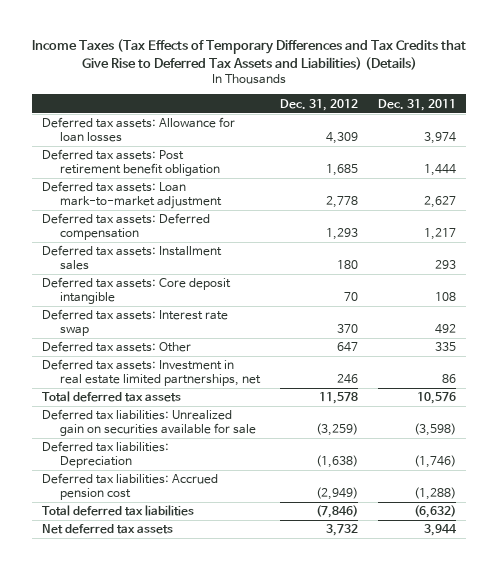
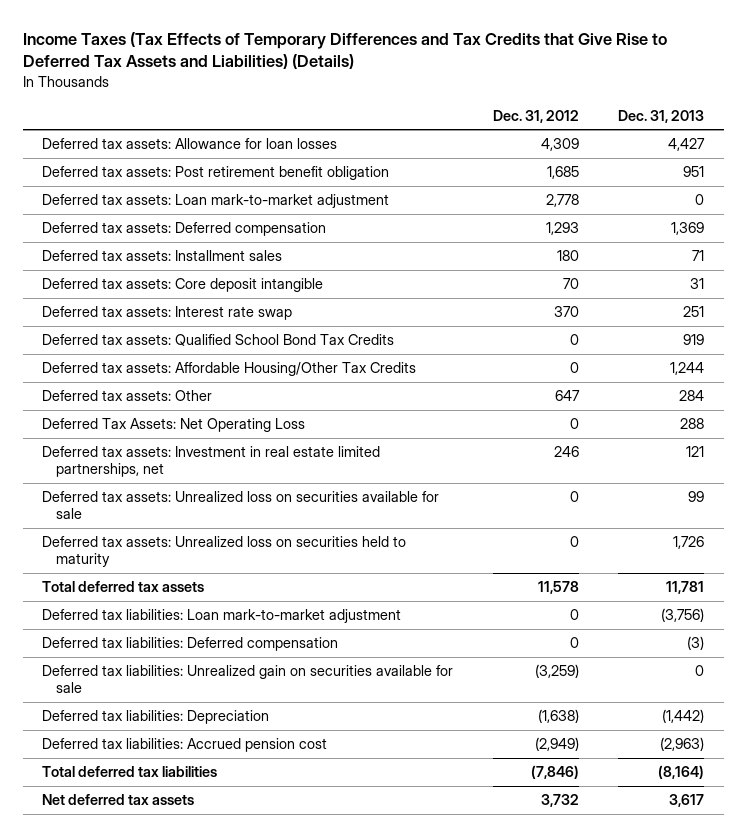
- | Dec. 31, 2012 | Dec. 31, 2011
+ | Dec. 31, 2012 | Dec. 31, 2013
+ Deferred tax assets: Qualified School Bond Tax Credits | 0 | 919
+ Deferred tax assets: Affordable Housing/Other Tax Credits | 0 | 1,244
+ Deferred Tax Assets: Net Operating Loss | 0 | 288
+ Deferred tax assets: Unrealized loss on securities available for sale | 0 | 99
+ Deferred tax assets: Unrealized loss on securities held to maturity | 0 | 1,726
+ Deferred tax liabilities: Loan mark-to-market adjustment | 0 | (3,756)
+ Deferred tax liabilities: Deferred compensation | 0 | (3)

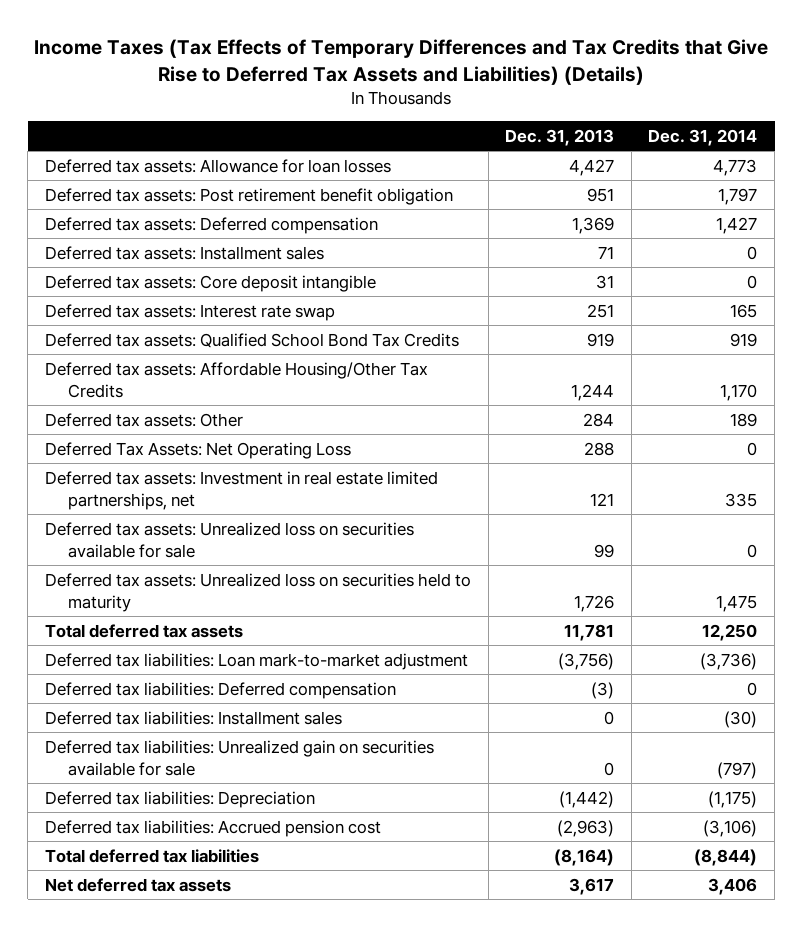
- | Dec. 31, 2012 | Dec. 31, 2013
+ | Dec. 31, 2013 | Dec. 31, 2014
- Deferred tax assets: Loan mark-to-market adjustment | 2,778 | 0
+ Deferred tax liabilities: Installment sales | 0 | (30)

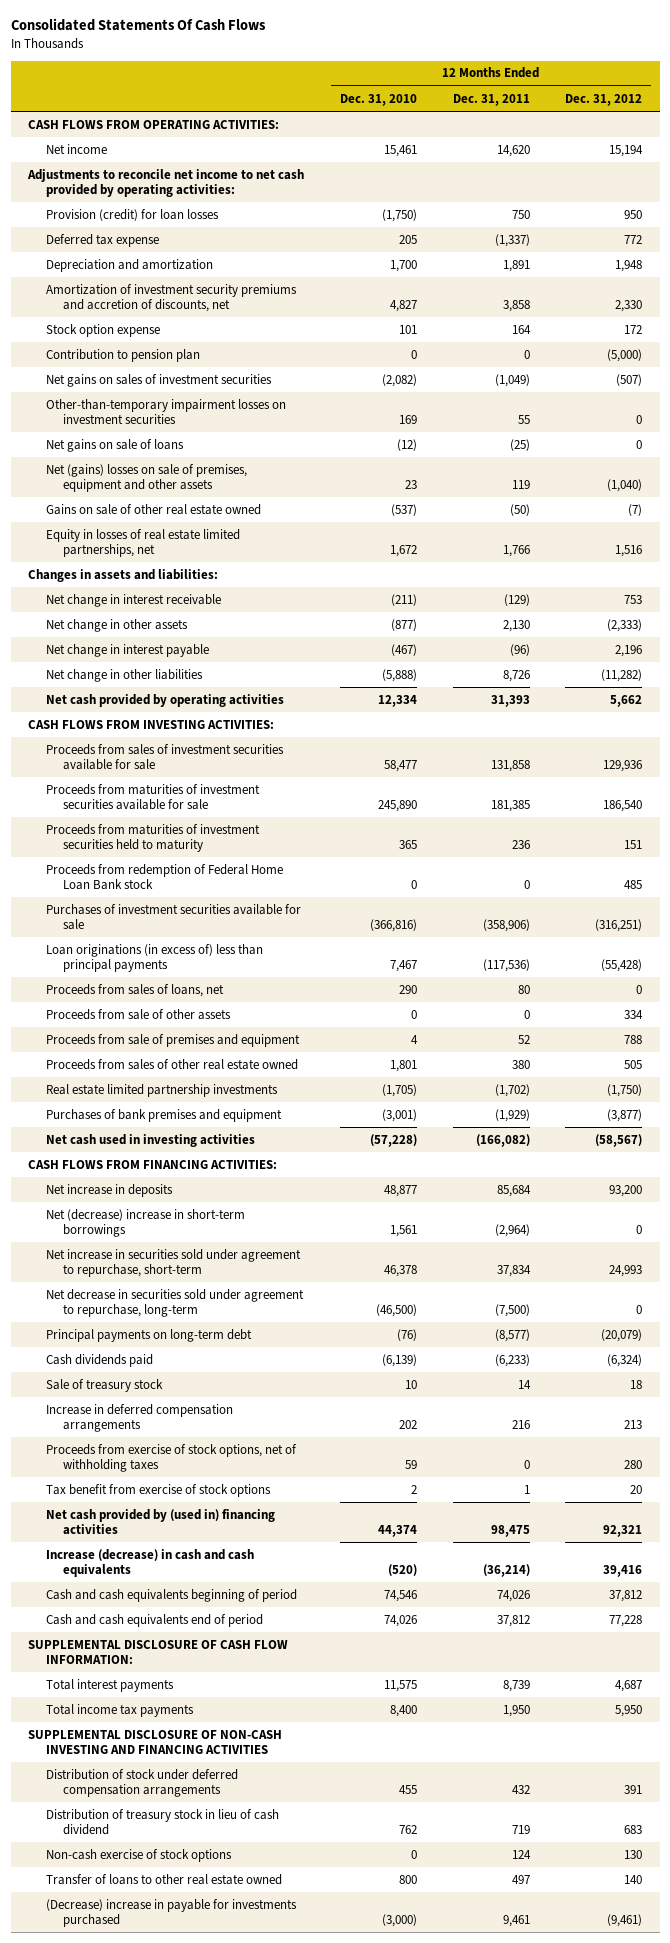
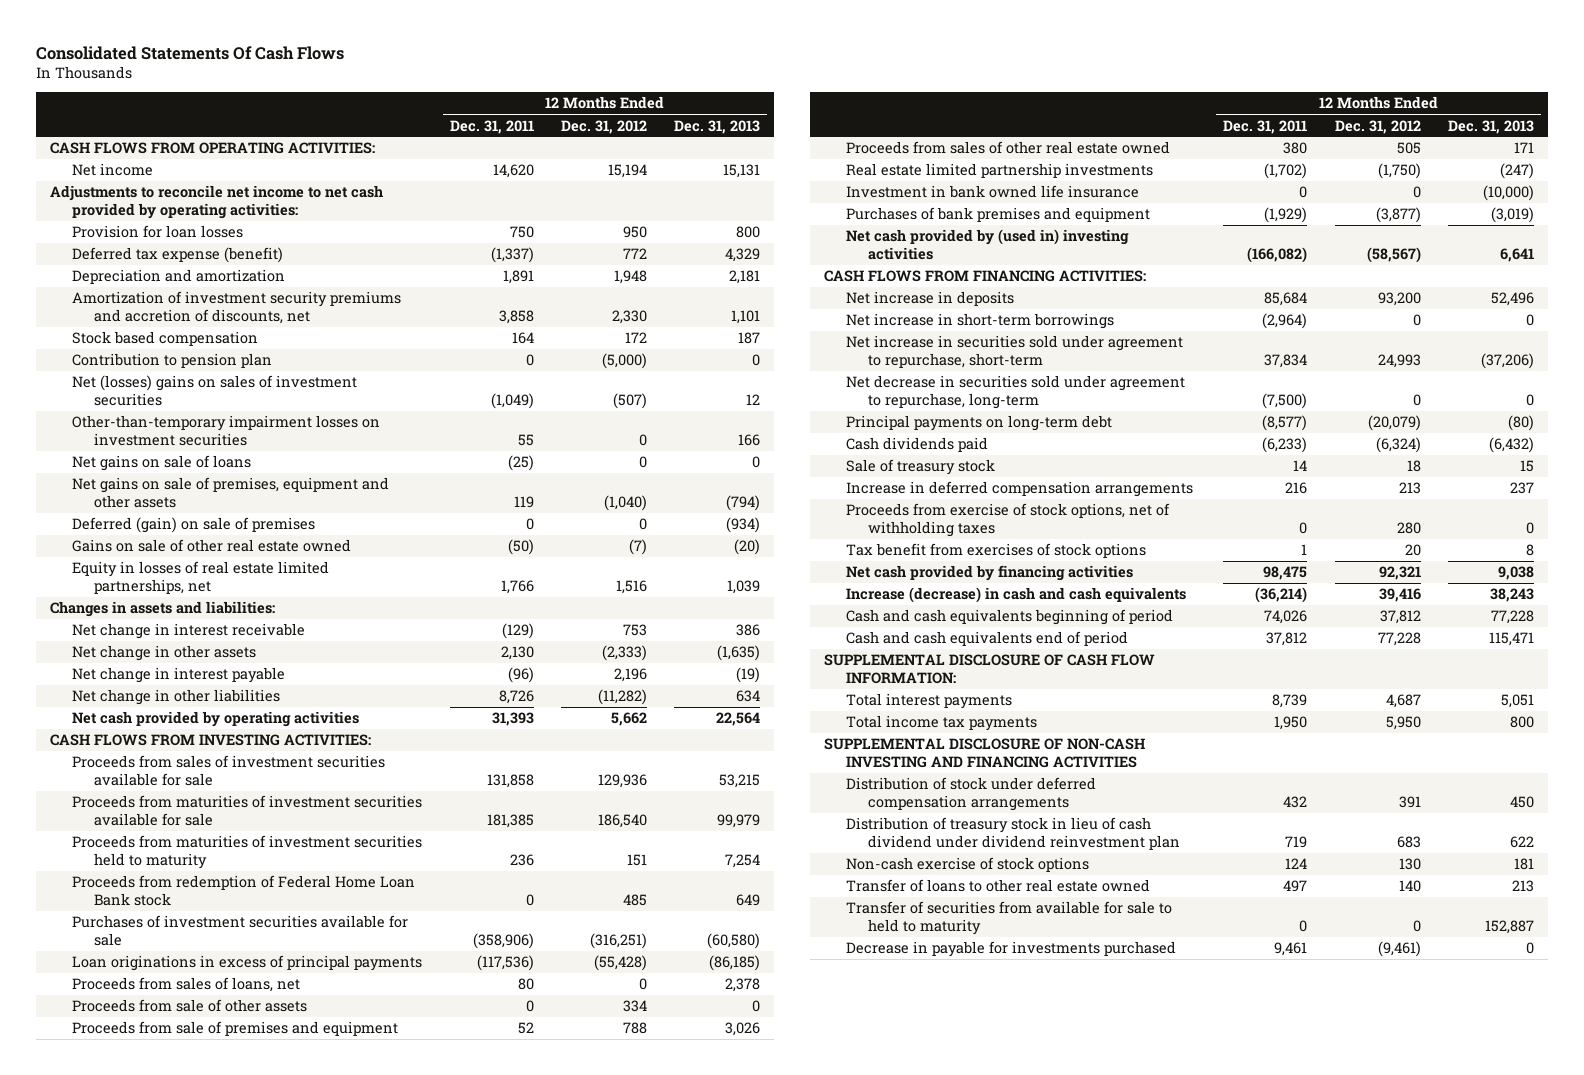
- | 12 Months Ended Dec. 31, 2010 | 12 Months Ended Dec. 31, 2011 | 12 Months Ended Dec. 31, 2012
+ | 12 Months Ended Dec. 31, 2011 | 12 Months Ended Dec. 31, 2012 | 12 Months Ended Dec. 31, 2013
- Provision (credit) for loan losses | (1,750) | 750 | 950
- Deferred tax expense | 205 | (1,337) | 772
+ Provision for loan losses | 750 | 950 | 800
+ Deferred tax expense (benefit) | (1,337) | 772 | 4,329
- Stock option expense | 101 | 164 | 172
+ Stock based compensation | 164 | 172 | 187
- Net gains on sales of investment securities | (2,082) | (1,049) | (507)
+ Net (losses) gains on sales of investment securities | (1,049) | (507) | 12
- Net (gains) losses on sale of premises, equipment and other assets | 23 | 119 | (1,040)
+ Net gains on sale of premises, equipment and other assets | 119 | (1,040) | (794)
+ Deferred (gain) on sale of premises | 0 | 0 | (934)
- Loan originations (in excess of) less than principal payments | 7,467 | (117,536) | (55,428)
+ Loan originations in excess of principal payments | (117,536) | (55,428) | (86,185)
+ Investment in bank owned life insurance | 0 | 0 | (10,000)
- Net cash used in investing activities | (57,228) | (166,082) | (58,567)
+ Net cash provided by (used in) investing activities | (166,082) | (58,567) | 6,641
- Net (decrease) increase in short-term borrowings | 1,561 | (2,964) | 0
+ Net increase in short-term borrowings | (2,964) | 0 | 0
- Tax benefit from exercise of stock options | 2 | 1 | 20
- Net cash provided by (used in) financing activities | 44,374 | 98,475 | 92,321
+ Tax benefit from exercises of stock options | 1 | 20 | 8
+ Net cash provided by financing activities | 98,475 | 92,321 | 9,038
- Distribution of treasury stock in lieu of cash dividend | 762 | 719 | 683
+ Distribution of treasury stock in lieu of cash dividend under dividend reinvestment plan | 719 | 683 | 622
- (Decrease) increase in payable for investments purchased | (3,000) | 9,461 | (9,461)
+ Transfer of securities from available for sale to held to maturity | 0 | 0 | 152,887
+ Decrease in payable for investments purchased | 9,461 | (9,461) | 0

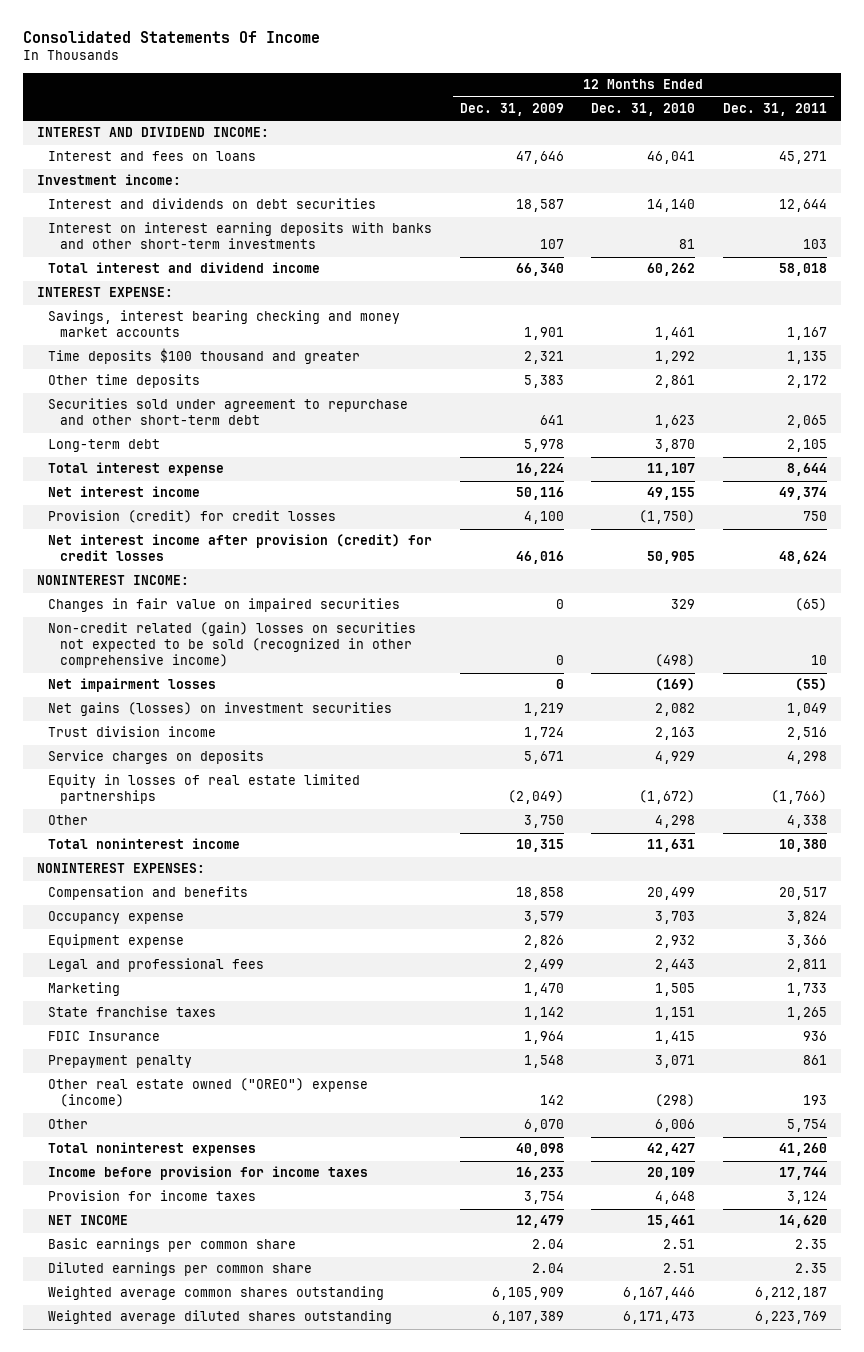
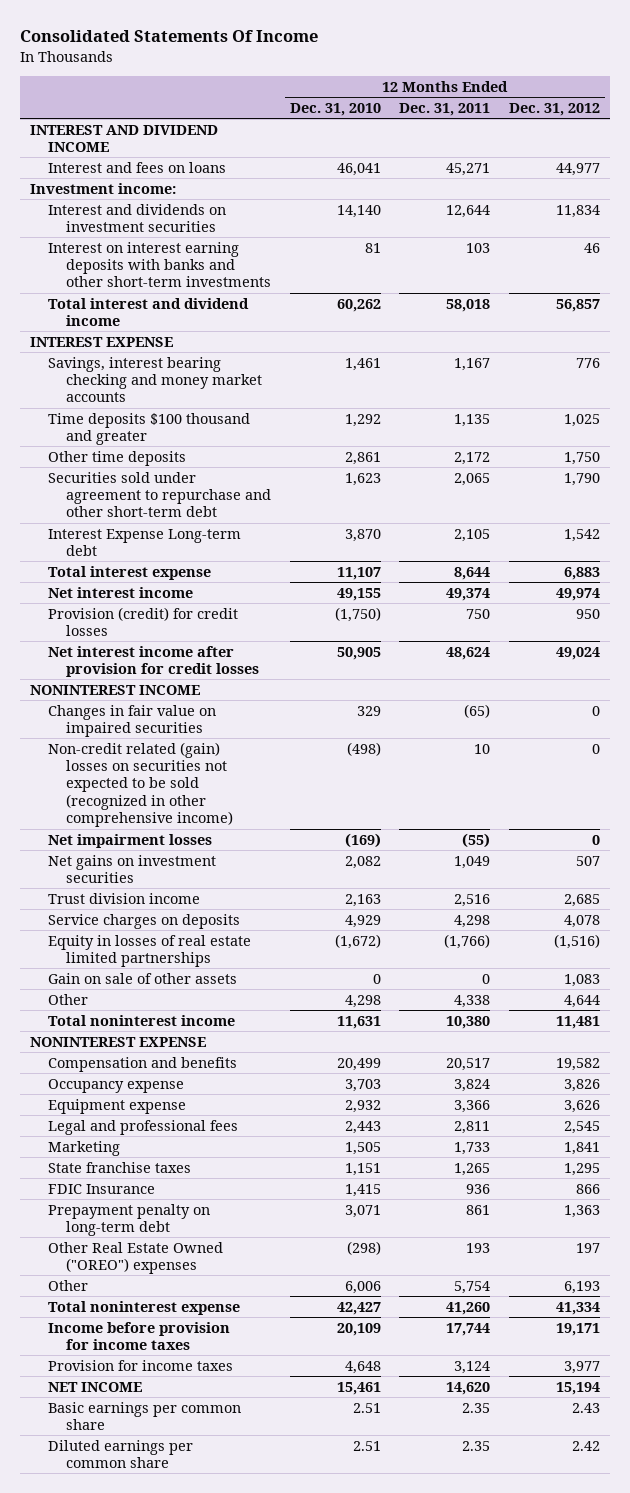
- | 12 Months Ended Dec. 31, 2009 | 12 Months Ended Dec. 31, 2010 | 12 Months Ended Dec. 31, 2011
+ | 12 Months Ended Dec. 31, 2010 | 12 Months Ended Dec. 31, 2011 | 12 Months Ended Dec. 31, 2012
- INTEREST AND DIVIDEND INCOME:
+ INTEREST AND DIVIDEND INCOME
- Interest and dividends on debt securities | 18,587 | 14,140 | 12,644
+ Interest and dividends on investment securities | 14,140 | 12,644 | 11,834
- INTEREST EXPENSE:
+ INTEREST EXPENSE
- Long-term debt | 5,978 | 3,870 | 2,105
+ Interest Expense Long-term debt | 3,870 | 2,105 | 1,542
- Net interest income after provision (credit) for credit losses | 46,016 | 50,905 | 48,624
- NONINTEREST INCOME:
+ Net interest income after provision for credit losses | 50,905 | 48,624 | 49,024
+ NONINTEREST INCOME
- Net gains (losses) on investment securities | 1,219 | 2,082 | 1,049
+ Net gains on investment securities | 2,082 | 1,049 | 507
+ Gain on sale of other assets | 0 | 0 | 1,083
- NONINTEREST EXPENSES:
+ NONINTEREST EXPENSE
- Prepayment penalty | 1,548 | 3,071 | 861
- Other real estate owned ("OREO") expense (income) | 142 | (298) | 193
+ Prepayment penalty on long-term debt | 3,071 | 861 | 1,363
+ Other Real Estate Owned ("OREO") expenses | (298) | 193 | 197
- Total noninterest expenses | 40,098 | 42,427 | 41,260
+ Total noninterest expense | 42,427 | 41,260 | 41,334
- Weighted average common shares outstanding | 6,105,909 | 6,167,446 | 6,212,187
- Weighted average diluted shares outstanding | 6,107,389 | 6,171,473 | 6,223,769

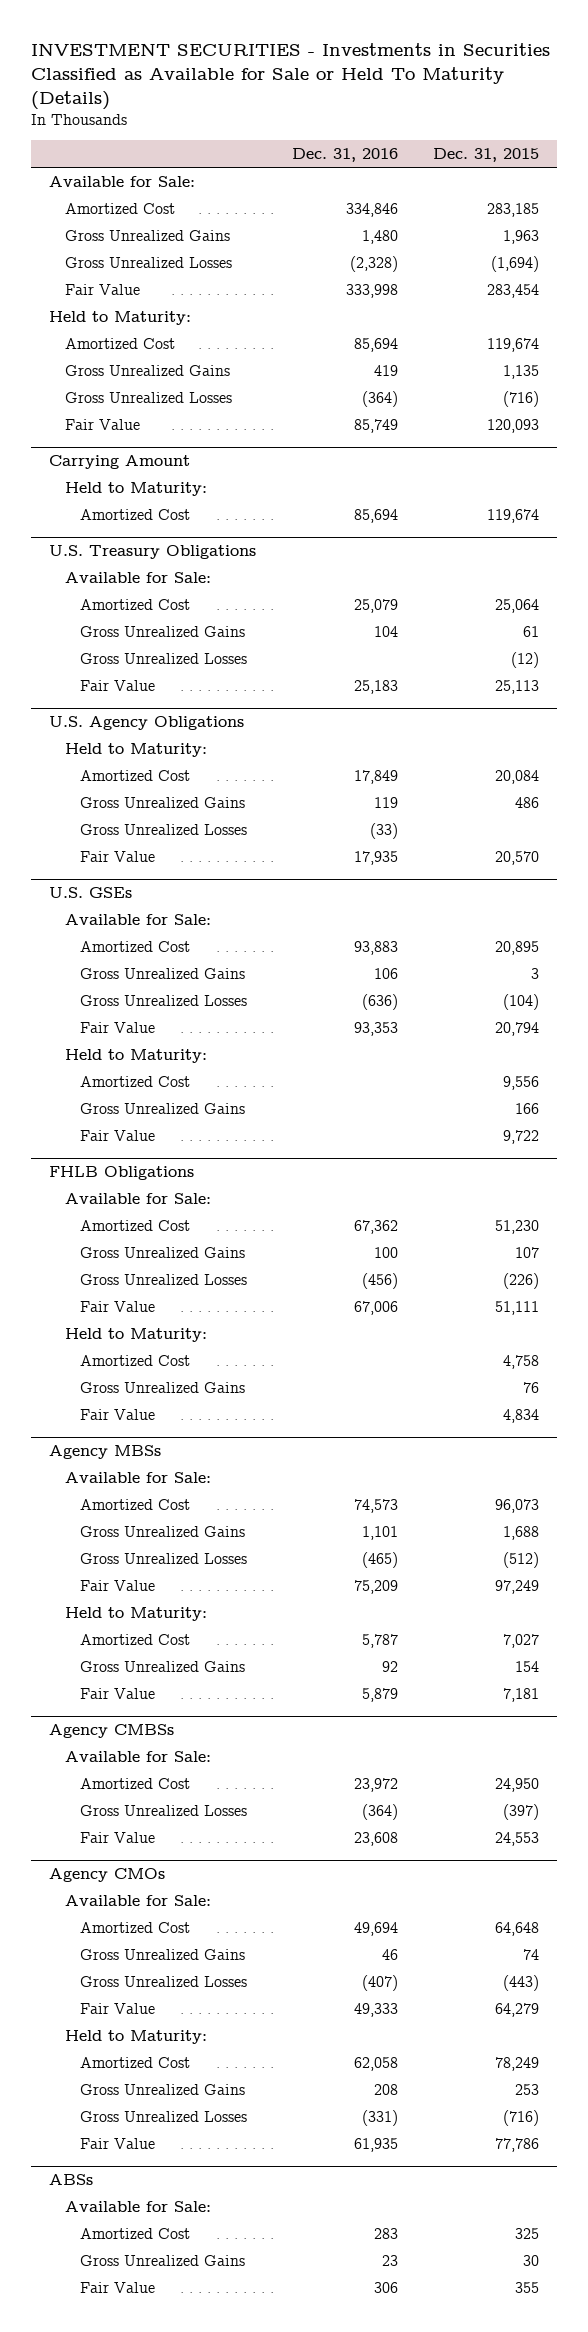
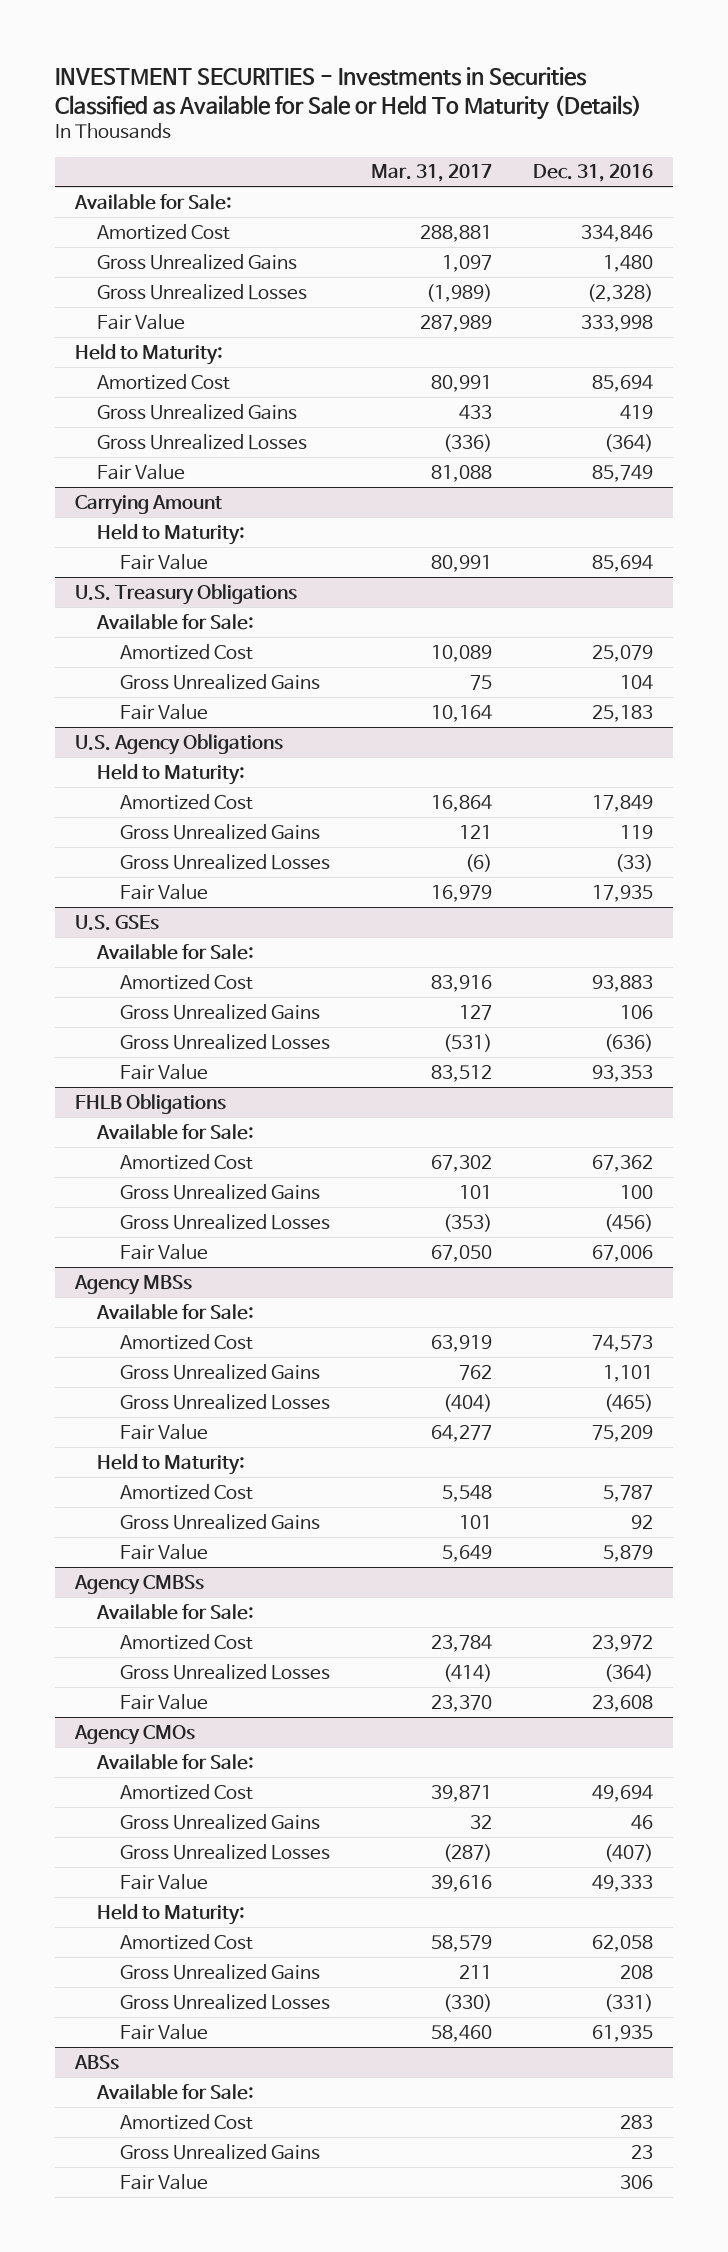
- | Dec. 31, 2016 | Dec. 31, 2015
+ | Mar. 31, 2017 | Dec. 31, 2016
@ Carrying Amount
- Amortized Cost | 85,694 | 119,674
+ Fair Value | 80,991 | 85,694
@ U.S. Treasury Obligations
- Gross Unrealized Losses | | (12)
@ U.S. GSEs
- Held to Maturity:
- Amortized Cost | | 9,556
- Gross Unrealized Gains | | 166
- Fair Value | | 9,722
@ FHLB Obligations
- Held to Maturity:
- Amortized Cost | | 4,758
- Gross Unrealized Gains | | 76
- Fair Value | | 4,834

